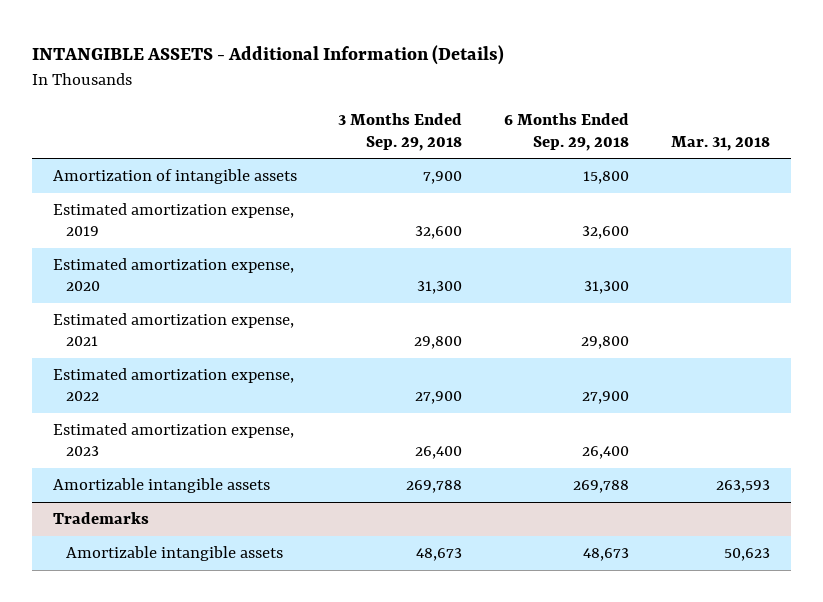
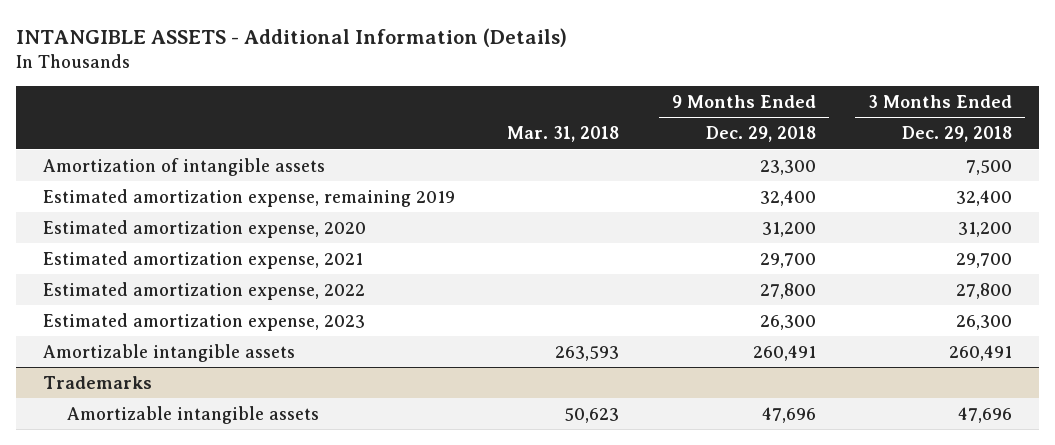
- | 3 Months Ended Sep. 29, 2018 | 6 Months Ended Sep. 29, 2018 | Mar. 31, 2018
+ | Mar. 31, 2018 | 9 Months Ended Dec. 29, 2018 | 3 Months Ended Dec. 29, 2018
- Estimated amortization expense, 2019 | 32,600 | 32,600 |
+ Estimated amortization expense, remaining 2019 | | 32,400 | 32,400

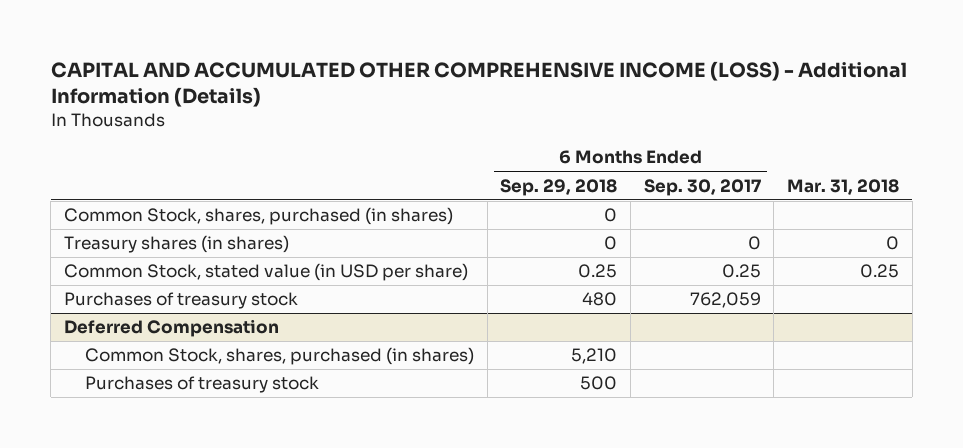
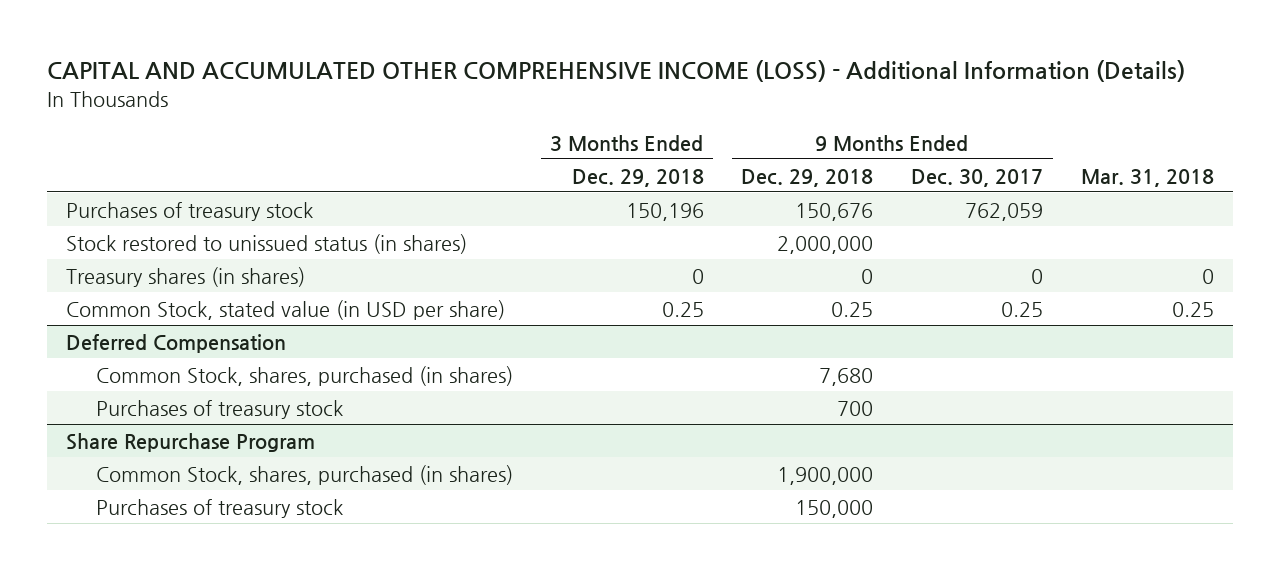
- | 6 Months Ended Sep. 29, 2018 | 6 Months Ended Sep. 30, 2017 | Mar. 31, 2018
+ | 3 Months Ended Dec. 29, 2018 | 9 Months Ended Dec. 29, 2018 | 9 Months Ended Dec. 30, 2017 | Mar. 31, 2018
- Common Stock, shares, purchased (in shares) | 0 | |
moved up: Purchases of treasury stock | 150,196 | 150,676 | 762,059 |
+ Stock restored to unissued status (in shares) | | 2,000,000 | |
+ Share Repurchase Program
+ Common Stock, shares, purchased (in shares) | | 1,900,000 | |
+ Purchases of treasury stock | | 150,000 | |

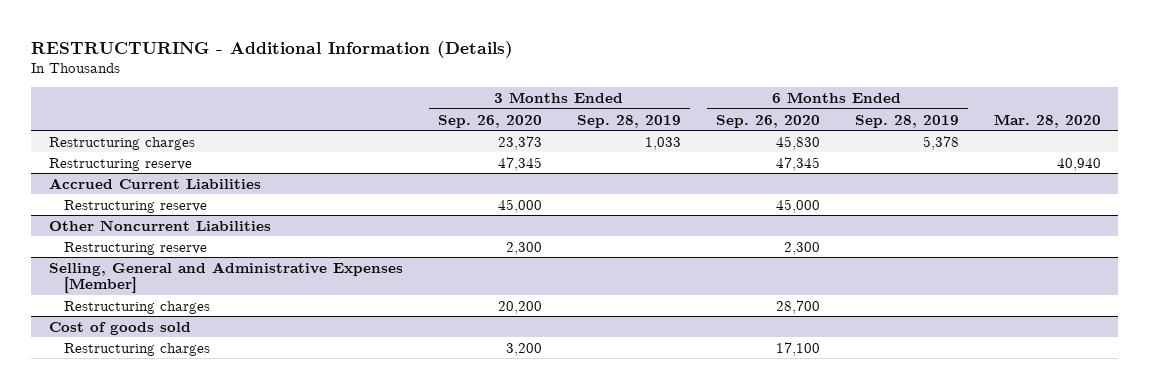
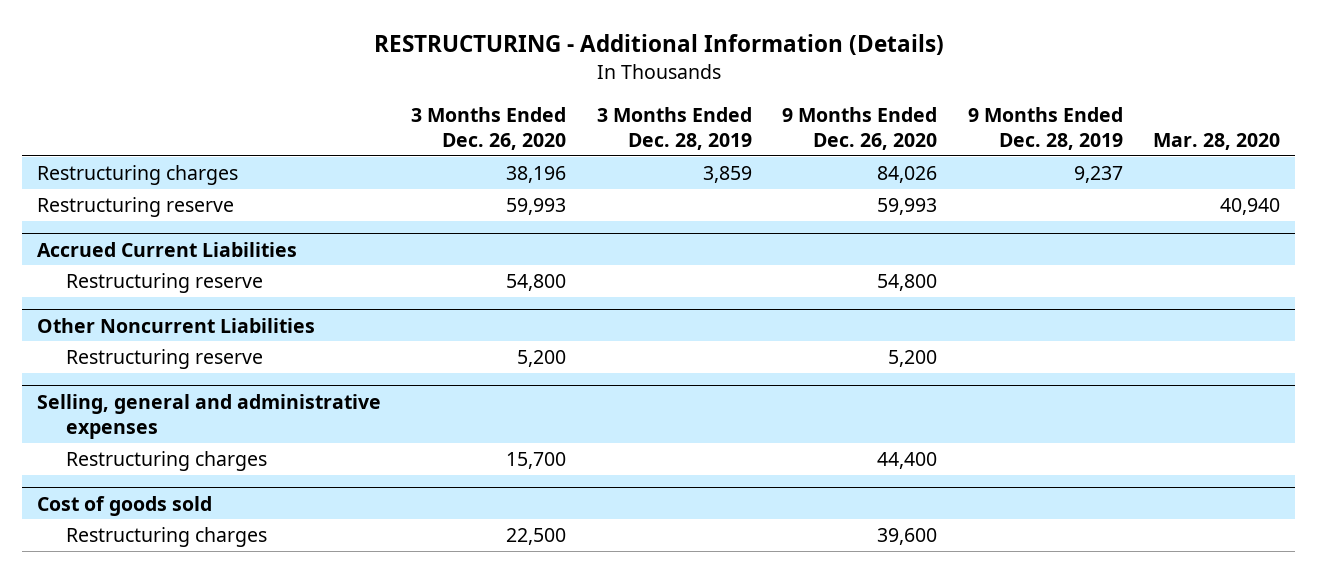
- | 3 Months Ended Sep. 26, 2020 | 3 Months Ended Sep. 28, 2019 | 6 Months Ended Sep. 26, 2020 | 6 Months Ended Sep. 28, 2019 | Mar. 28, 2020
+ | 3 Months Ended Dec. 26, 2020 | 3 Months Ended Dec. 28, 2019 | 9 Months Ended Dec. 26, 2020 | 9 Months Ended Dec. 28, 2019 | Mar. 28, 2020
- Selling, General and Administrative Expenses [Member]
+ Selling, general and administrative expenses

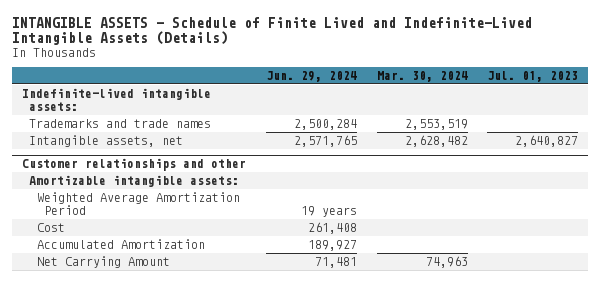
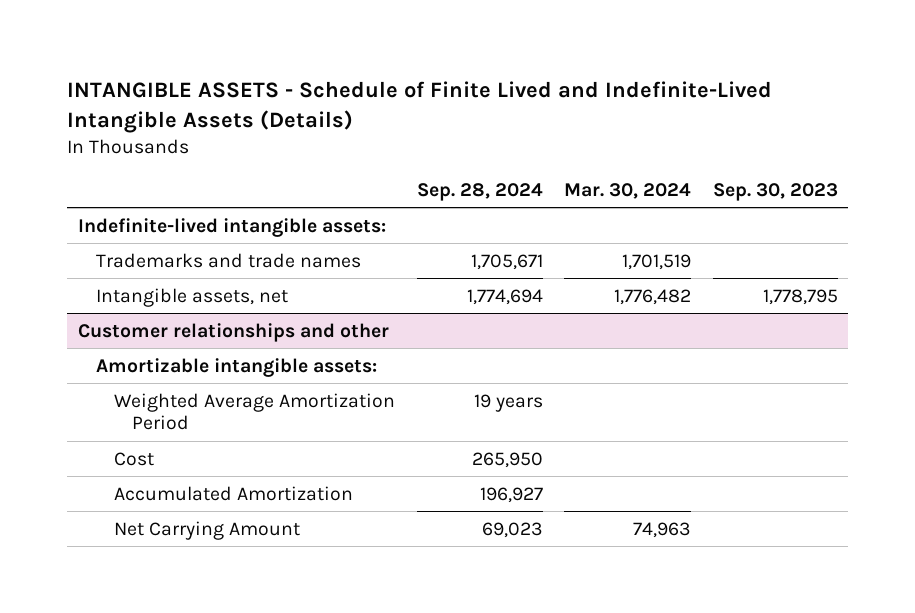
- | Jun. 29, 2024 | Mar. 30, 2024 | Jul. 01, 2023
+ | Sep. 28, 2024 | Mar. 30, 2024 | Sep. 30, 2023
- Trademarks and trade names | 2,500,284 | 2,553,519 |
- Intangible assets, net | 2,571,765 | 2,628,482 | 2,640,827
+ Trademarks and trade names | 1,705,671 | 1,701,519 |
+ Intangible assets, net | 1,774,694 | 1,776,482 | 1,778,795

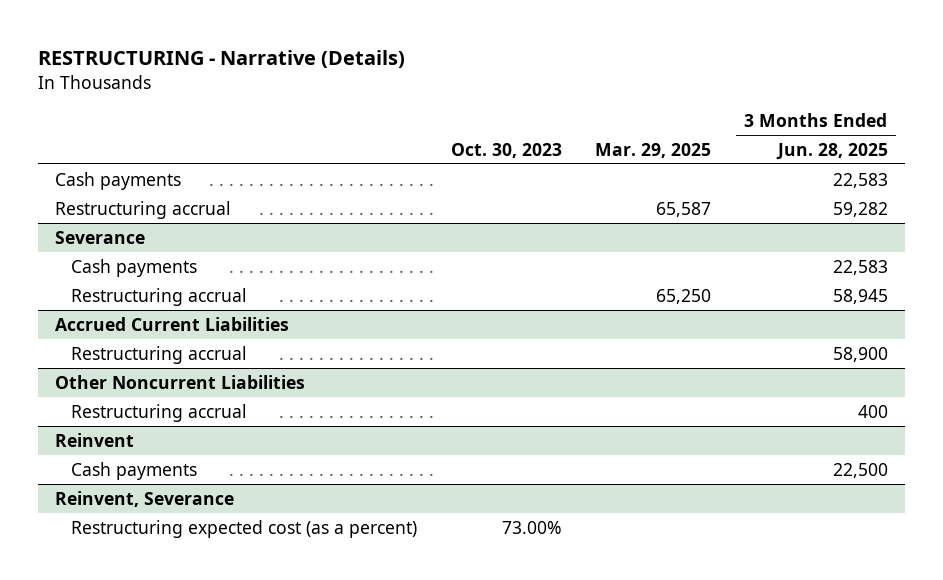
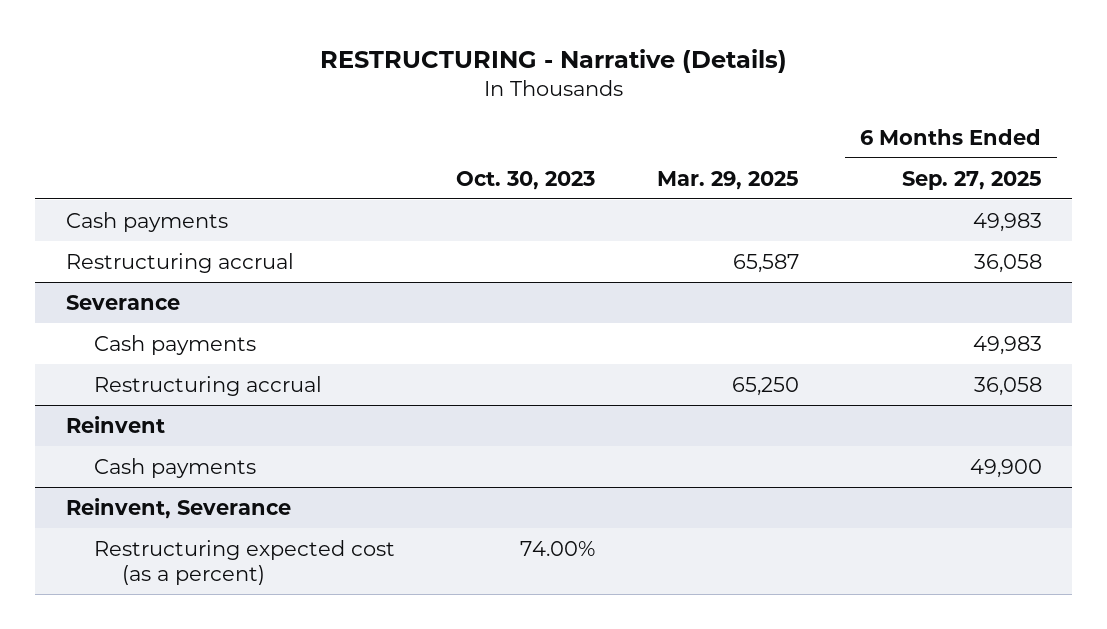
- | Oct. 30, 2023 | Mar. 29, 2025 | 3 Months Ended Jun. 28, 2025
+ | Oct. 30, 2023 | Mar. 29, 2025 | 6 Months Ended Sep. 27, 2025
- Accrued Current Liabilities
- Restructuring accrual | | | 58,900
- Other Noncurrent Liabilities
- Restructuring accrual | | | 400
@ Reinvent, Severance
- Restructuring expected cost (as a percent) | 73.00% | |
+ Restructuring expected cost (as a percent) | 74.00% | |

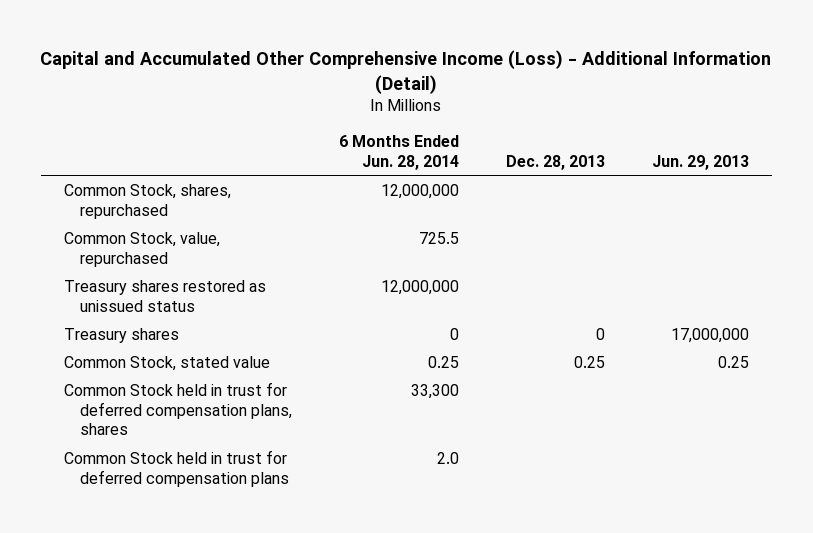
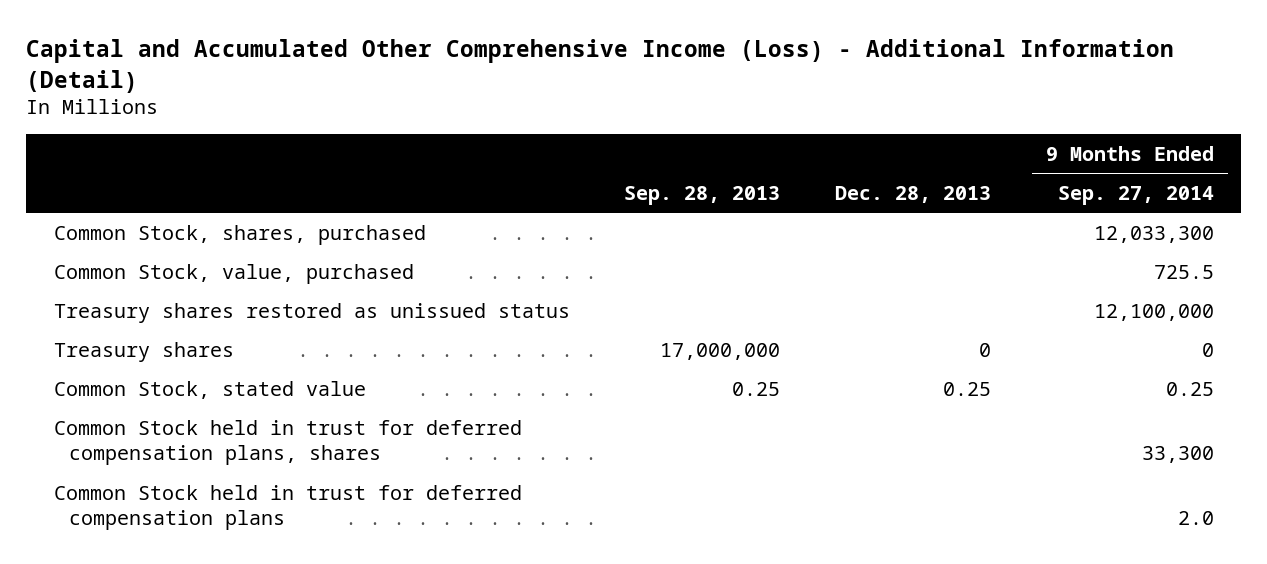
- | 6 Months Ended Jun. 28, 2014 | Dec. 28, 2013 | Jun. 29, 2013
+ | Sep. 28, 2013 | Dec. 28, 2013 | 9 Months Ended Sep. 27, 2014
- Common Stock, shares, repurchased | 12,000,000 | |
- Common Stock, value, repurchased | 725.5 | |
+ Common Stock, shares, purchased | | | 12,033,300
+ Common Stock, value, purchased | | | 725.5

